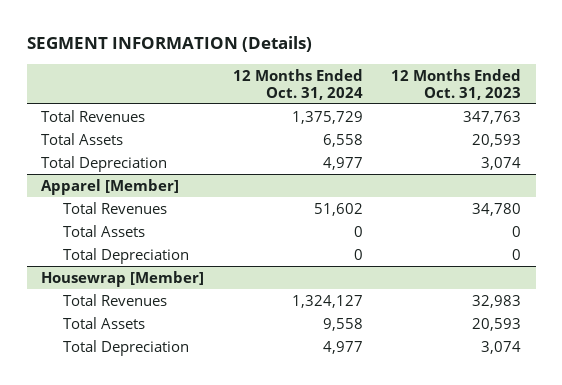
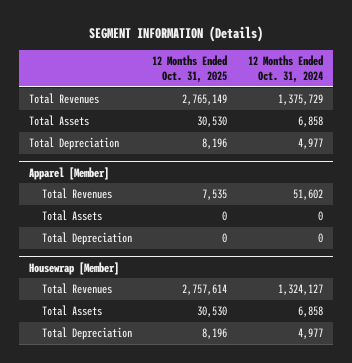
- | 12 Months Ended Oct. 31, 2024 | 12 Months Ended Oct. 31, 2023
+ | 12 Months Ended Oct. 31, 2025 | 12 Months Ended Oct. 31, 2024
- Total Assets | 6,558 | 20,593
+ Total Assets | 30,530 | 6,858
@ Housewrap [Member]
- Total Assets | 9,558 | 20,593
+ Total Assets | 30,530 | 6,858

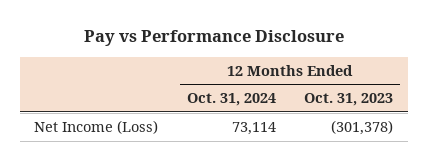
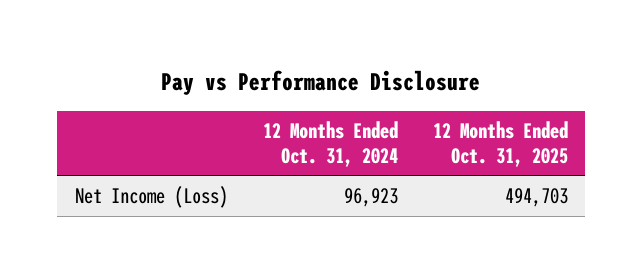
- | 12 Months Ended Oct. 31, 2024 | 12 Months Ended Oct. 31, 2023
+ | 12 Months Ended Oct. 31, 2024 | 12 Months Ended Oct. 31, 2025
- Net Income (Loss) | 73,114 | (301,378)
+ Net Income (Loss) | 96,923 | 494,703

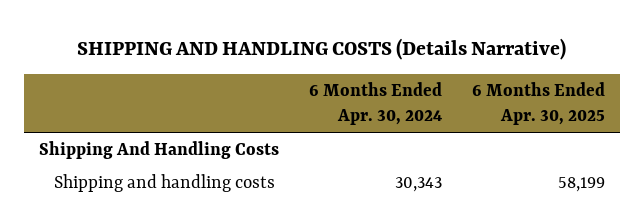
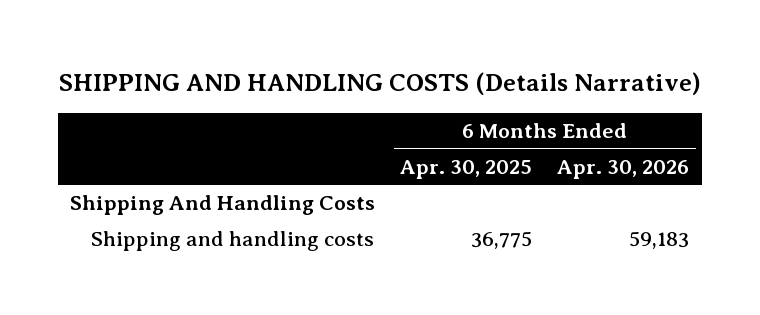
- | 6 Months Ended Apr. 30, 2024 | 6 Months Ended Apr. 30, 2025
+ | 6 Months Ended Apr. 30, 2025 | 6 Months Ended Apr. 30, 2026
- Shipping and handling costs | 30,343 | 58,199
+ Shipping and handling costs | 36,775 | 59,183

